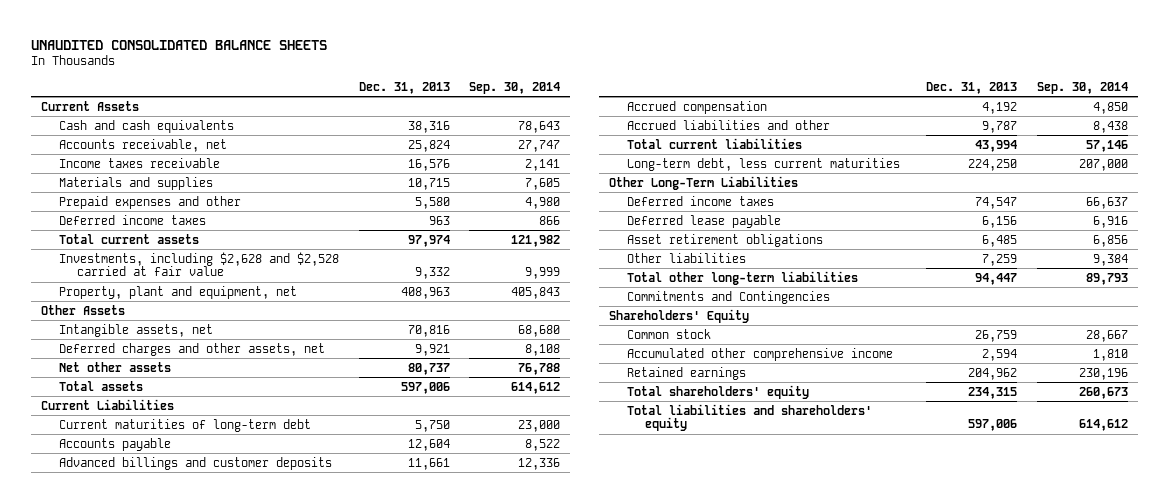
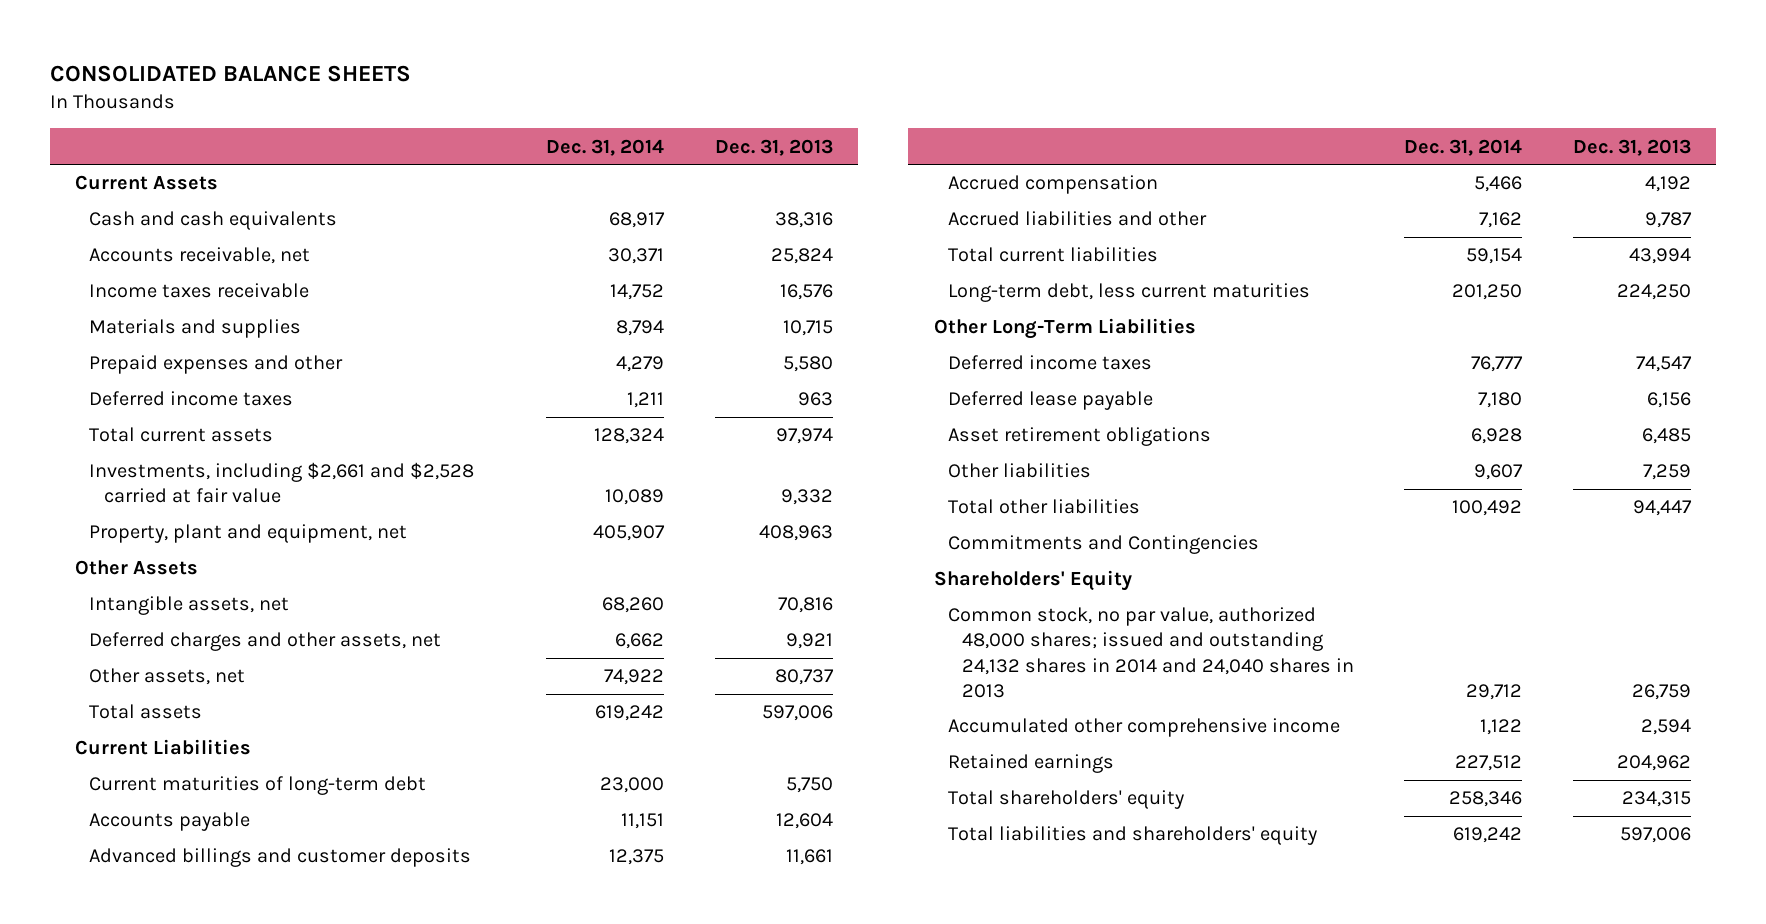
- UNAUDITED CONSOLIDATED BALANCE SHEETS
+ CONSOLIDATED BALANCE SHEETS
- | Dec. 31, 2013 | Sep. 30, 2014
+ | Dec. 31, 2014 | Dec. 31, 2013
- Investments, including $2,628 and $2,528 carried at fair value | 9,332 | 9,999
+ Investments, including $2,661 and $2,528 carried at fair value | 10,089 | 9,332
- Net other assets | 80,737 | 76,788
+ Other assets, net | 74,922 | 80,737
- Total other long-term liabilities | 94,447 | 89,793
+ Total other liabilities | 100,492 | 94,447
- Common stock | 26,759 | 28,667
+ Common stock, no par value, authorized 48,000 shares; issued and outstanding 24,132 shares in 2014 and 24,040 shares in 2013 | 29,712 | 26,759

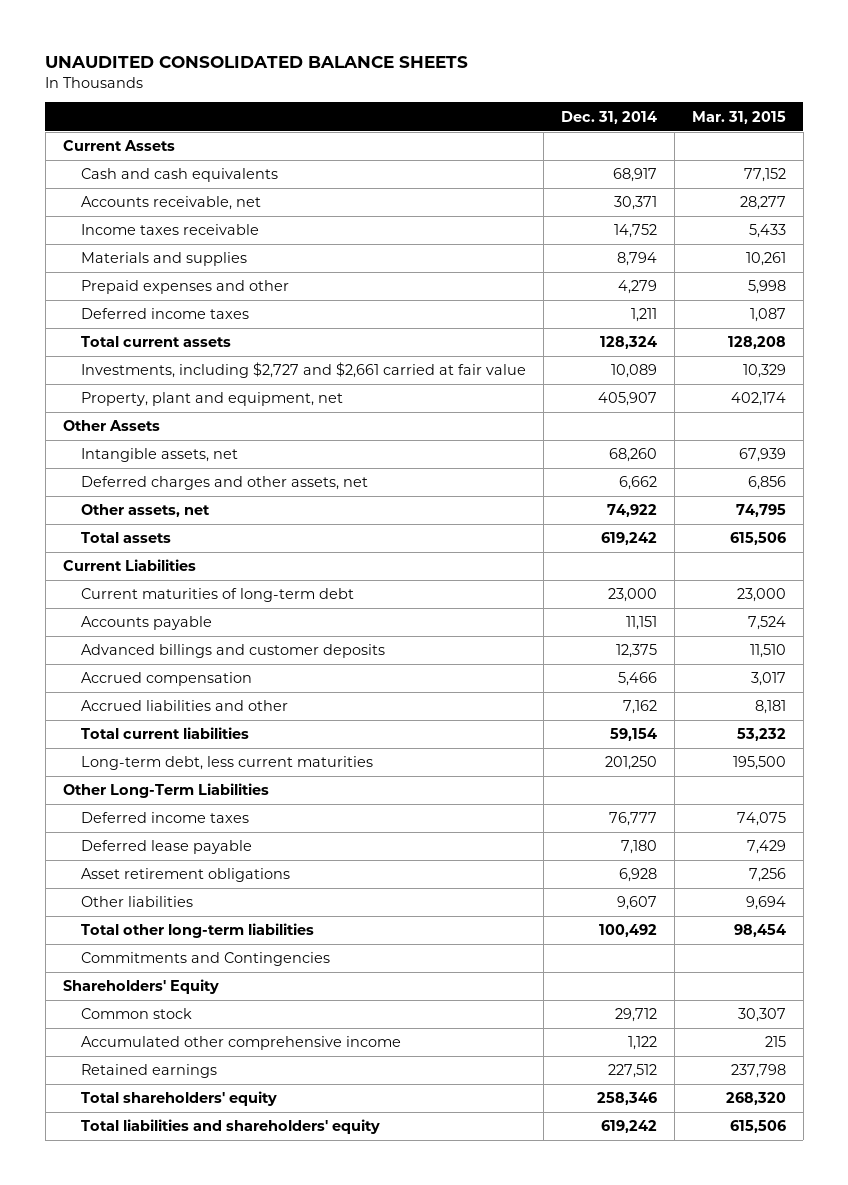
- CONSOLIDATED BALANCE SHEETS
+ UNAUDITED CONSOLIDATED BALANCE SHEETS
- | Dec. 31, 2014 | Dec. 31, 2013
+ | Dec. 31, 2014 | Mar. 31, 2015
- Investments, including $2,661 and $2,528 carried at fair value | 10,089 | 9,332
+ Investments, including $2,727 and $2,661 carried at fair value | 10,089 | 10,329
- Total other liabilities | 100,492 | 94,447
+ Total other long-term liabilities | 100,492 | 98,454
- Common stock, no par value, authorized 48,000 shares; issued and outstanding 24,132 shares in 2014 and 24,040 shares in 2013 | 29,712 | 26,759
+ Common stock | 29,712 | 30,307

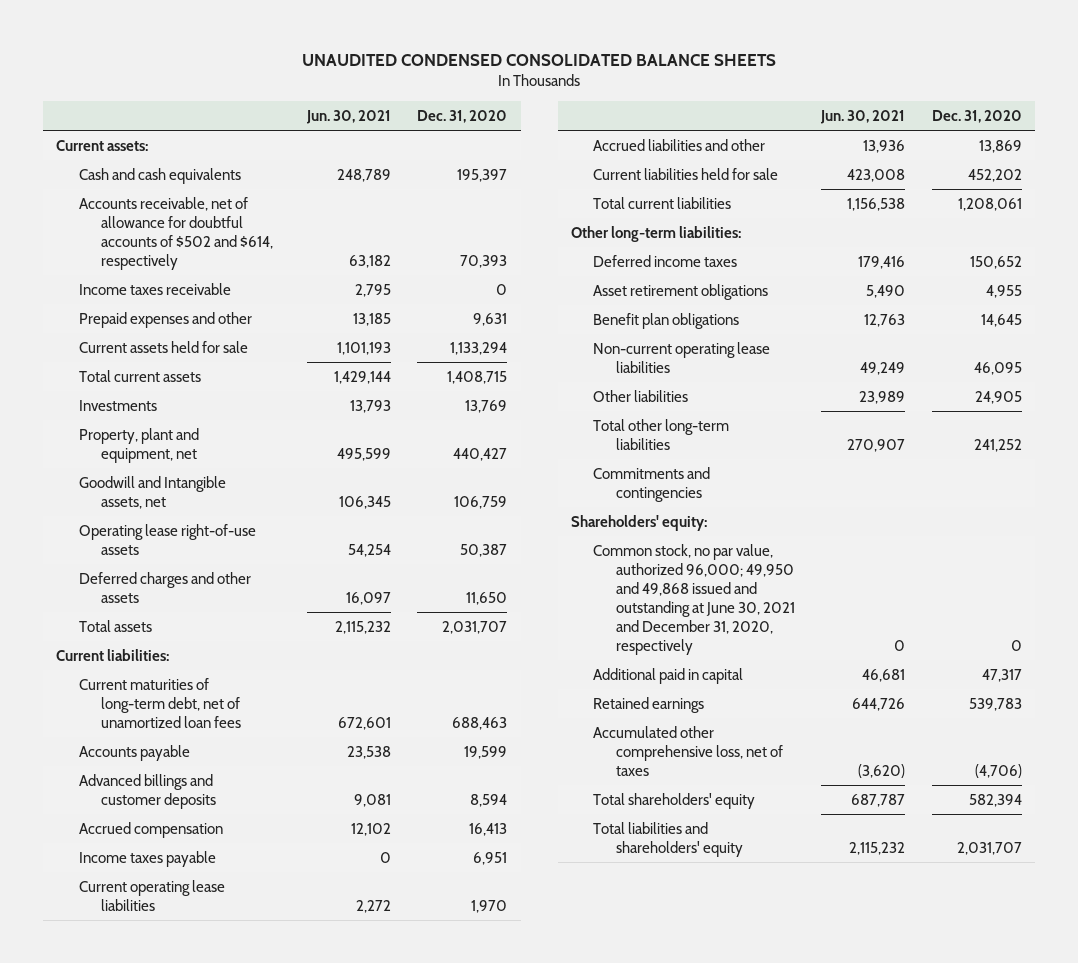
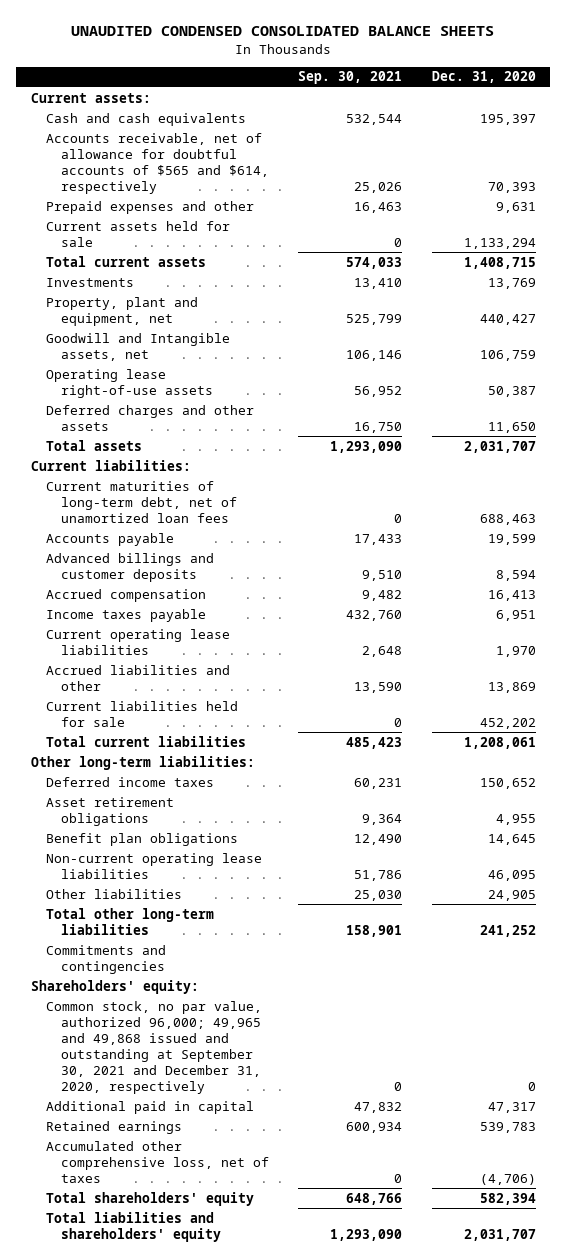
- | Jun. 30, 2021 | Dec. 31, 2020
+ | Sep. 30, 2021 | Dec. 31, 2020
- Accounts receivable, net of allowance for doubtful accounts of $502 and $614, respectively | 63,182 | 70,393
- Income taxes receivable | 2,795 | 0
+ Accounts receivable, net of allowance for doubtful accounts of $565 and $614, respectively | 25,026 | 70,393
- Common stock, no par value, authorized 96,000; 49,950 and 49,868 issued and outstanding at June 30, 2021 and December 31, 2020, respectively | 0 | 0
+ Common stock, no par value, authorized 96,000; 49,965 and 49,868 issued and outstanding at September 30, 2021 and December 31, 2020, respectively | 0 | 0

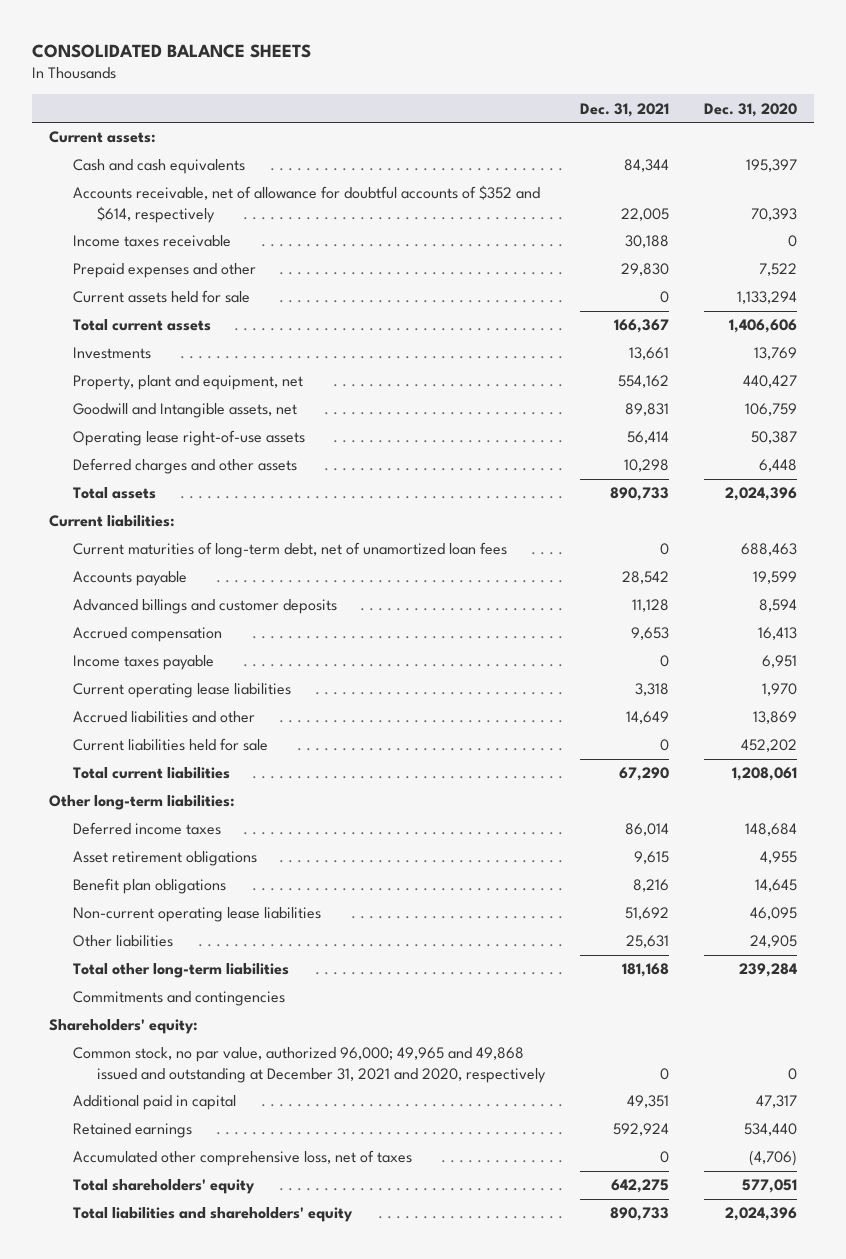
- UNAUDITED CONDENSED CONSOLIDATED BALANCE SHEETS
+ CONSOLIDATED BALANCE SHEETS
- | Sep. 30, 2021 | Dec. 31, 2020
+ | Dec. 31, 2021 | Dec. 31, 2020
- Accounts receivable, net of allowance for doubtful accounts of $565 and $614, respectively | 25,026 | 70,393
- Prepaid expenses and other | 16,463 | 9,631
+ Accounts receivable, net of allowance for doubtful accounts of $352 and $614, respectively | 22,005 | 70,393
+ Income taxes receivable | 30,188 | 0
+ Prepaid expenses and other | 29,830 | 7,522
- Total current assets | 574,033 | 1,408,715
+ Total current assets | 166,367 | 1,406,606
- Deferred charges and other assets | 16,750 | 11,650
- Total assets | 1,293,090 | 2,031,707
+ Deferred charges and other assets | 10,298 | 6,448
+ Total assets | 890,733 | 2,024,396
- Deferred income taxes | 60,231 | 150,652
+ Deferred income taxes | 86,014 | 148,684
- Total other long-term liabilities | 158,901 | 241,252
+ Total other long-term liabilities | 181,168 | 239,284
- Common stock, no par value, authorized 96,000; 49,965 and 49,868 issued and outstanding at September 30, 2021 and December 31, 2020, respectively | 0 | 0
+ Common stock, no par value, authorized 96,000; 49,965 and 49,868 issued and outstanding at December 31, 2021 and 2020, respectively | 0 | 0
- Retained earnings | 600,934 | 539,783
+ Retained earnings | 592,924 | 534,440
- Total shareholders' equity | 648,766 | 582,394
- Total liabilities and shareholders' equity | 1,293,090 | 2,031,707
+ Total shareholders' equity | 642,275 | 577,051
+ Total liabilities and shareholders' equity | 890,733 | 2,024,396

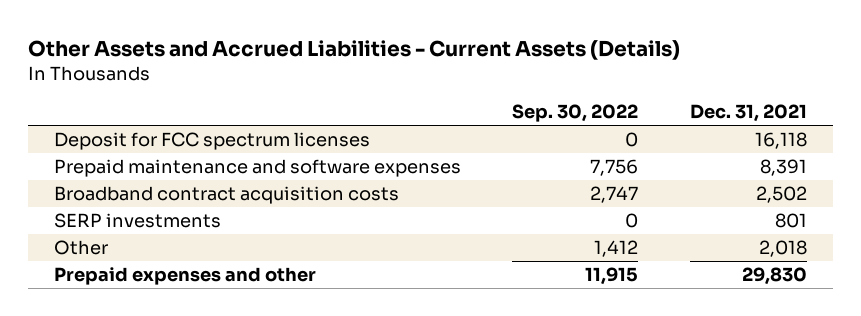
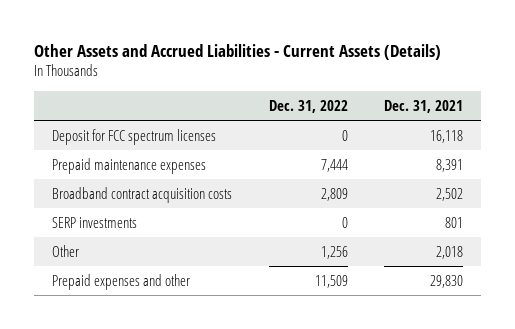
- | Sep. 30, 2022 | Dec. 31, 2021
+ | Dec. 31, 2022 | Dec. 31, 2021
- Prepaid maintenance and software expenses | 7,756 | 8,391
+ Prepaid maintenance expenses | 7,444 | 8,391

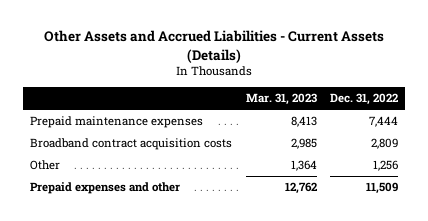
- | Dec. 31, 2022 | Dec. 31, 2021
+ | Mar. 31, 2023 | Dec. 31, 2022
- Deposit for FCC spectrum licenses | 0 | 16,118
- SERP investments | 0 | 801

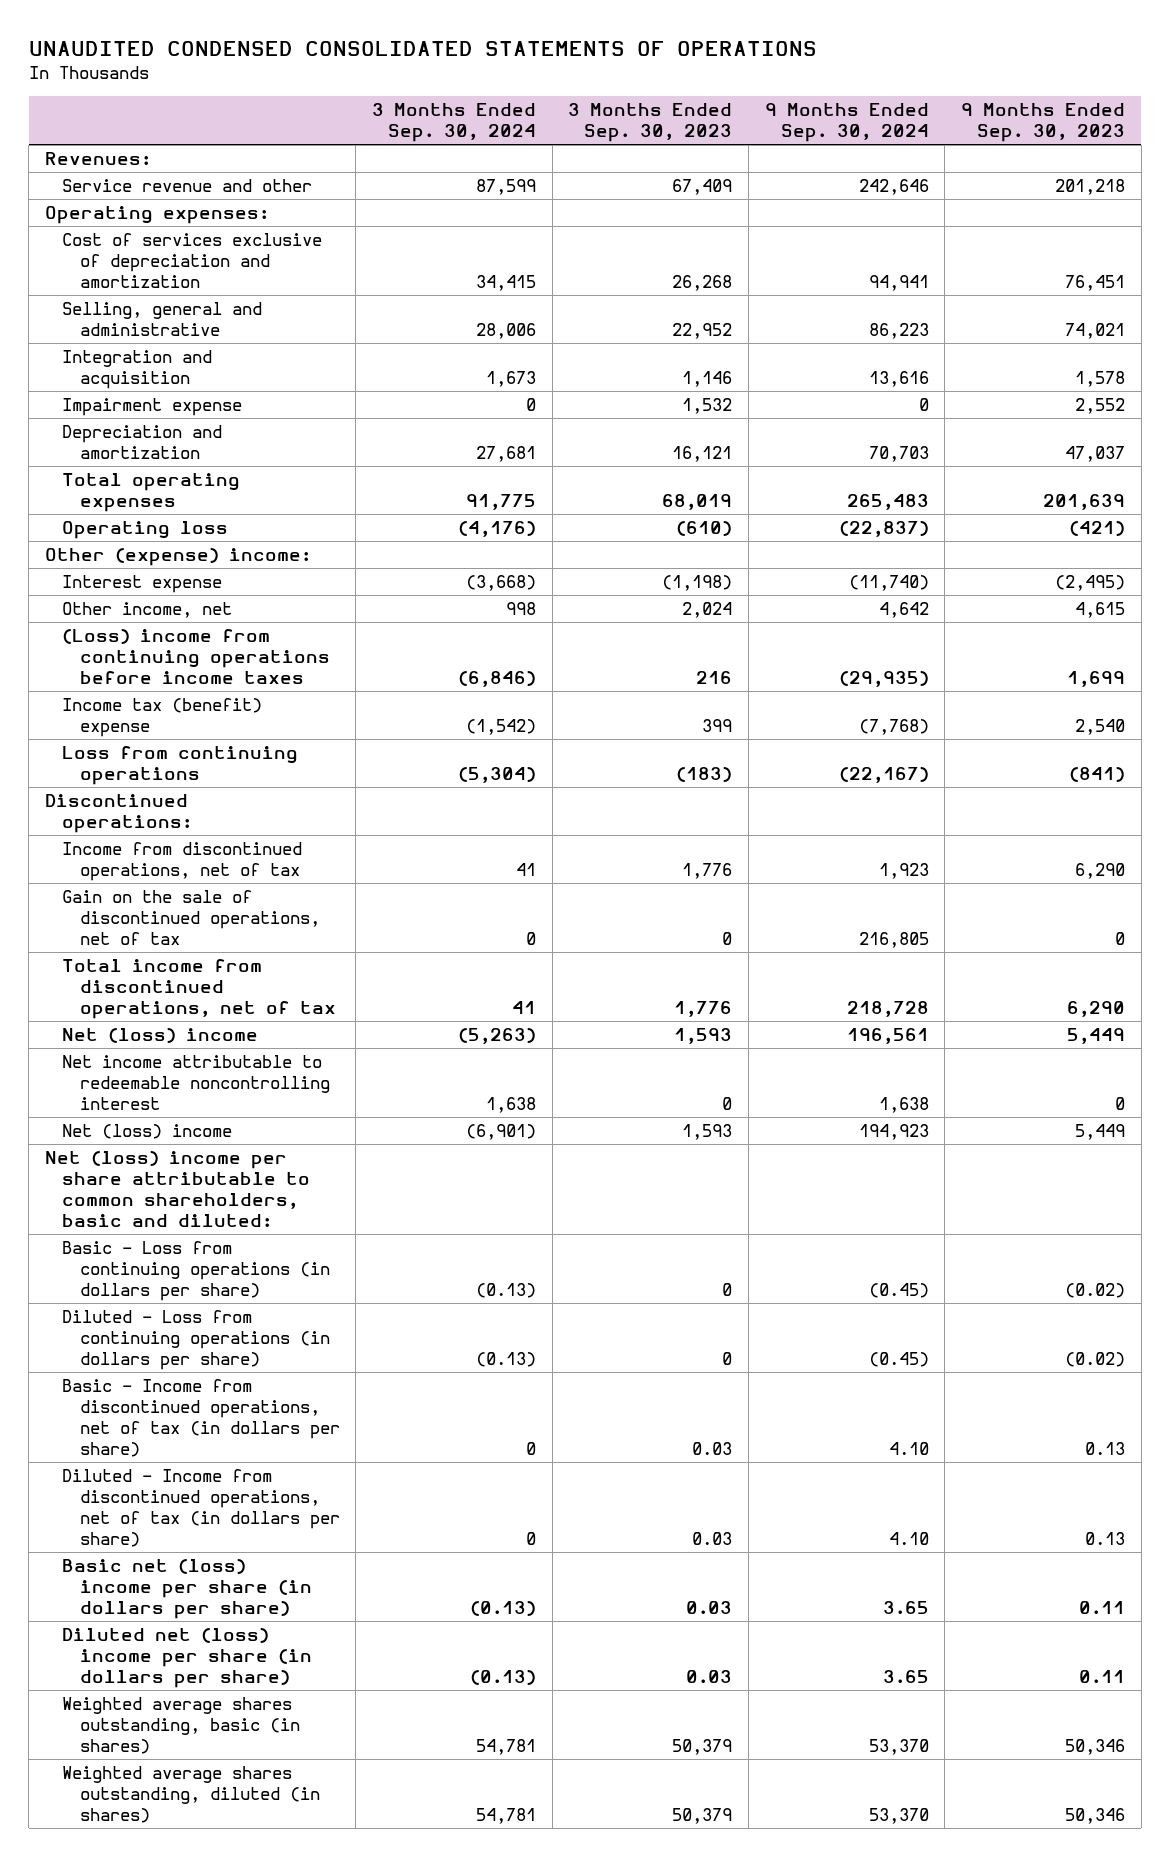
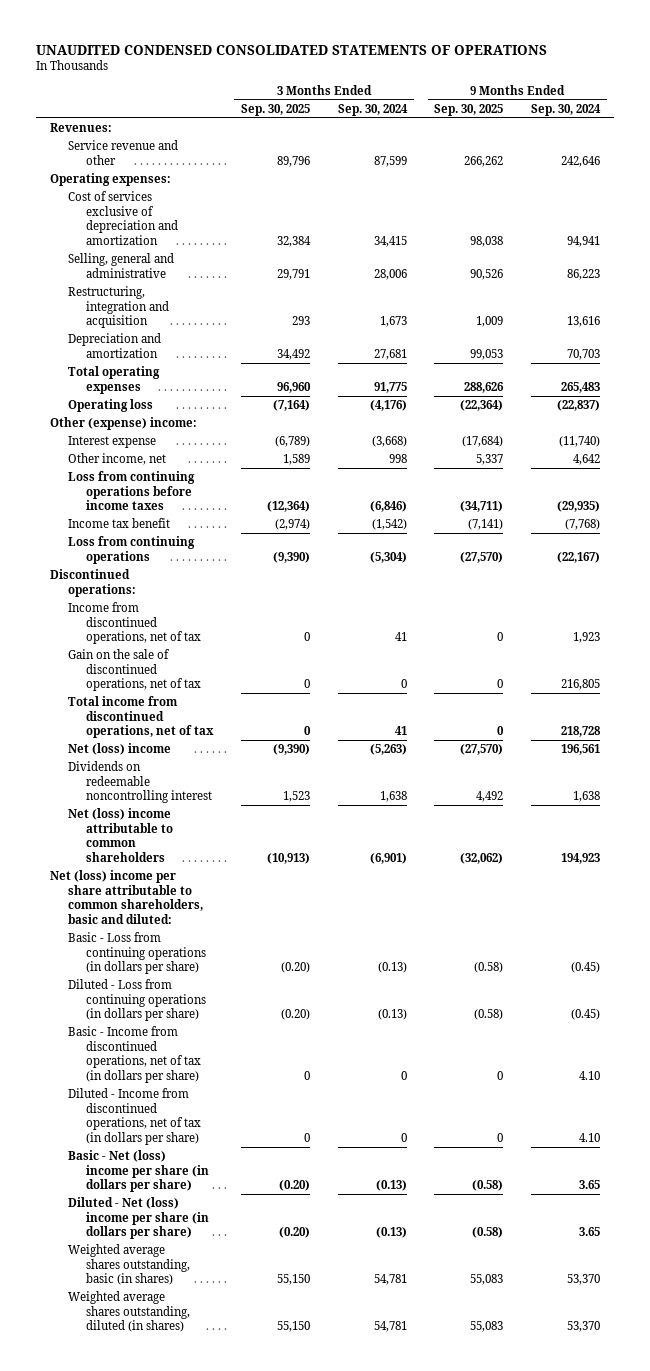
- | 3 Months Ended Sep. 30, 2024 | 3 Months Ended Sep. 30, 2023 | 9 Months Ended Sep. 30, 2024 | 9 Months Ended Sep. 30, 2023
+ | 3 Months Ended Sep. 30, 2025 | 3 Months Ended Sep. 30, 2024 | 9 Months Ended Sep. 30, 2025 | 9 Months Ended Sep. 30, 2024
- Integration and acquisition | 1,673 | 1,146 | 13,616 | 1,578
- Impairment expense | 0 | 1,532 | 0 | 2,552
+ Restructuring, integration and acquisition | 293 | 1,673 | 1,009 | 13,616
- (Loss) income from continuing operations before income taxes | (6,846) | 216 | (29,935) | 1,699
- Income tax (benefit) expense | (1,542) | 399 | (7,768) | 2,540
+ Loss from continuing operations before income taxes | (12,364) | (6,846) | (34,711) | (29,935)
+ Income tax benefit | (2,974) | (1,542) | (7,141) | (7,768)
- Net income attributable to redeemable noncontrolling interest | 1,638 | 0 | 1,638 | 0
- Net (loss) income | (6,901) | 1,593 | 194,923 | 5,449
+ Dividends on redeemable noncontrolling interest | 1,523 | 1,638 | 4,492 | 1,638
+ Net (loss) income attributable to common shareholders | (10,913) | (6,901) | (32,062) | 194,923
- Basic net (loss) income per share (in dollars per share) | (0.13) | 0.03 | 3.65 | 0.11
- Diluted net (loss) income per share (in dollars per share) | (0.13) | 0.03 | 3.65 | 0.11
+ Basic - Net (loss) income per share (in dollars per share) | (0.20) | (0.13) | (0.58) | 3.65
+ Diluted - Net (loss) income per share (in dollars per share) | (0.20) | (0.13) | (0.58) | 3.65

